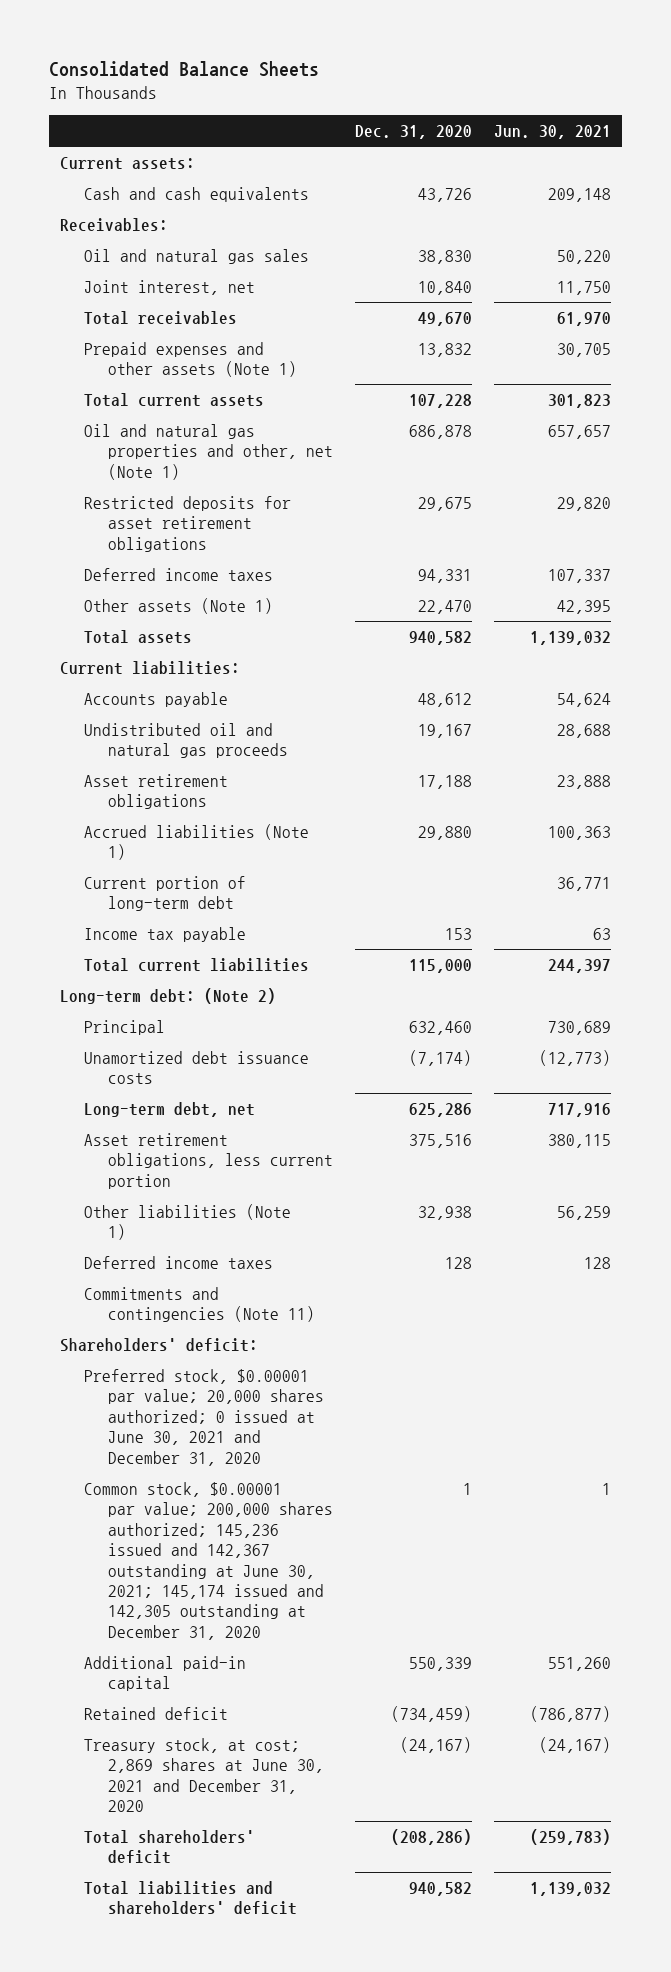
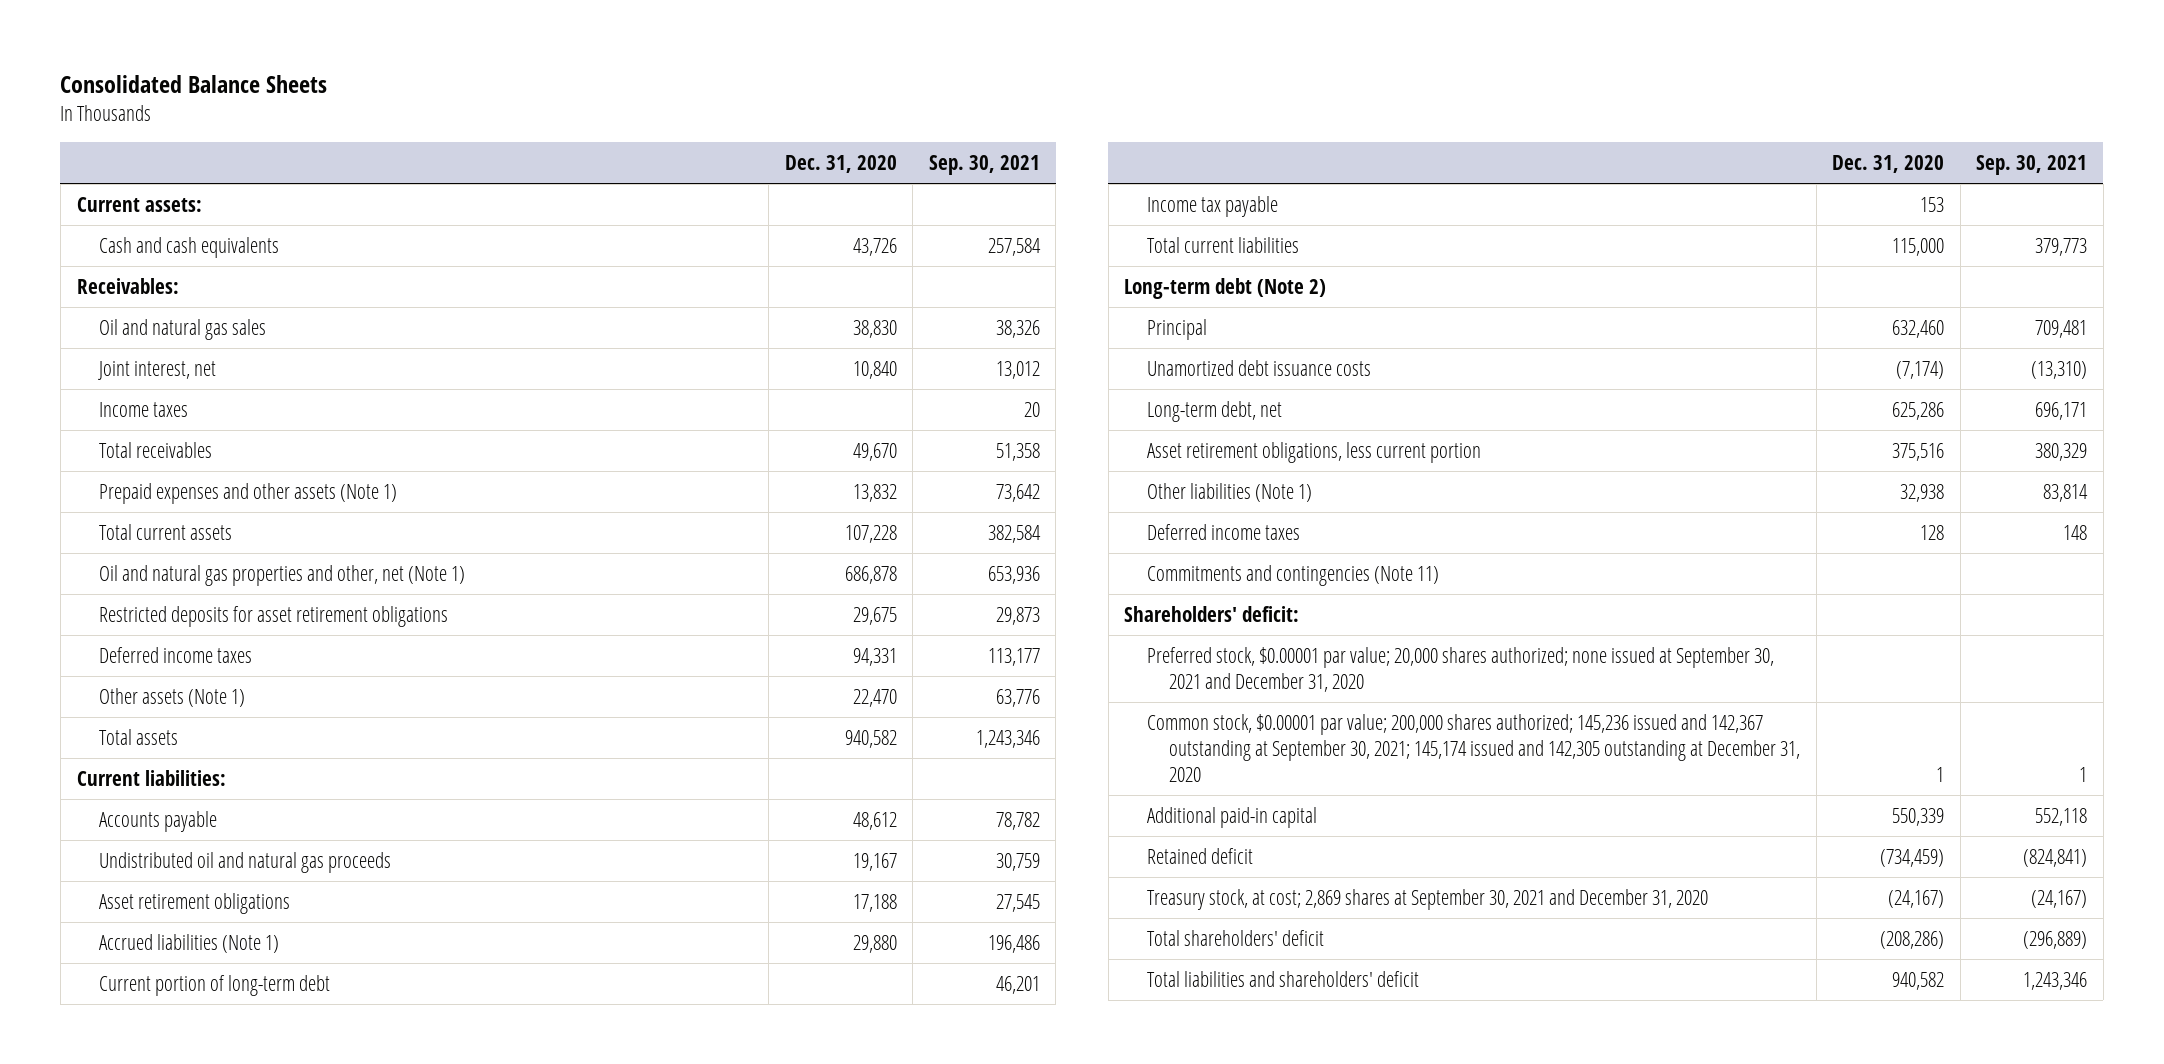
- | Dec. 31, 2020 | Jun. 30, 2021
+ | Dec. 31, 2020 | Sep. 30, 2021
+ Income taxes | | 20
- Long-term debt: (Note 2)
+ Long-term debt (Note 2)
- Preferred stock, $0.00001 par value; 20,000 shares authorized; 0 issued at June 30, 2021 and December 31, 2020
- Common stock, $0.00001 par value; 200,000 shares authorized; 145,236 issued and 142,367 outstanding at June 30, 2021; 145,174 issued and 142,305 outstanding at December 31, 2020 | 1 | 1
+ Preferred stock, $0.00001 par value; 20,000 shares authorized; none issued at September 30, 2021 and December 31, 2020
+ Common stock, $0.00001 par value; 200,000 shares authorized; 145,236 issued and 142,367 outstanding at September 30, 2021; 145,174 issued and 142,305 outstanding at December 31, 2020 | 1 | 1
- Treasury stock, at cost; 2,869 shares at June 30, 2021 and December 31, 2020 | (24,167) | (24,167)
+ Treasury stock, at cost; 2,869 shares at September 30, 2021 and December 31, 2020 | (24,167) | (24,167)

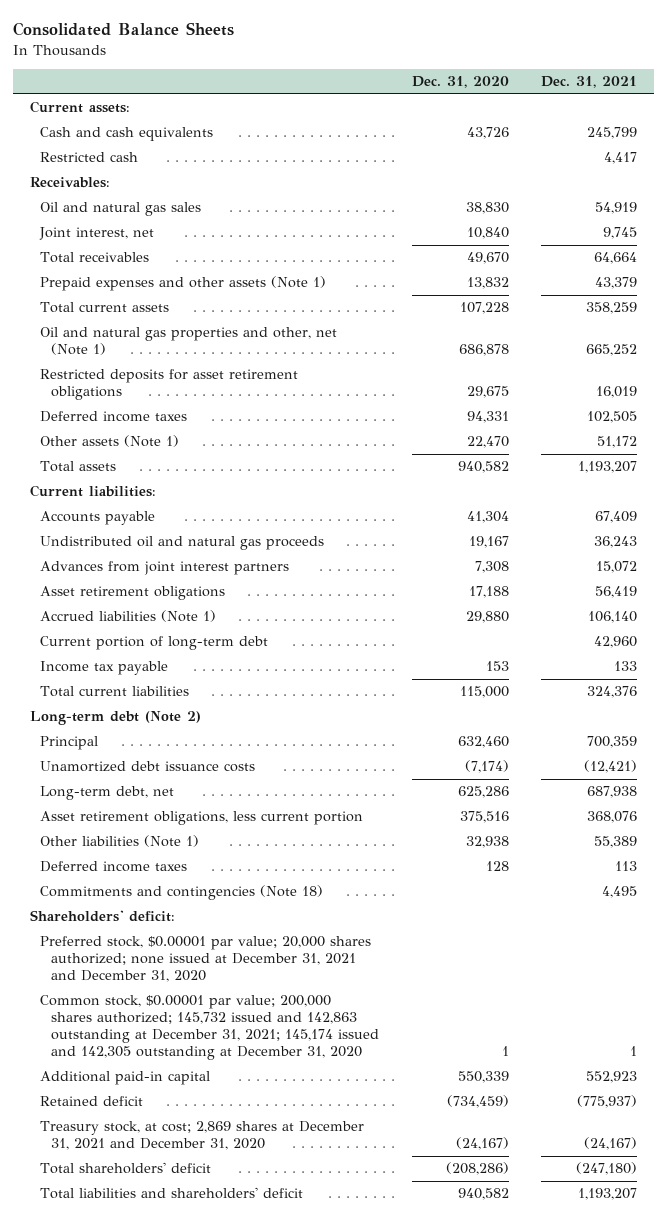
- | Dec. 31, 2020 | Sep. 30, 2021
+ | Dec. 31, 2020 | Dec. 31, 2021
+ Restricted cash | | 4,417
- Income taxes | | 20
- Accounts payable | 48,612 | 78,782
+ Accounts payable | 41,304 | 67,409
+ Advances from joint interest partners | 7,308 | 15,072
- Commitments and contingencies (Note 11)
+ Commitments and contingencies (Note 18) | | 4,495
- Preferred stock, $0.00001 par value; 20,000 shares authorized; none issued at September 30, 2021 and December 31, 2020
- Common stock, $0.00001 par value; 200,000 shares authorized; 145,236 issued and 142,367 outstanding at September 30, 2021; 145,174 issued and 142,305 outstanding at December 31, 2020 | 1 | 1
+ Preferred stock, $0.00001 par value; 20,000 shares authorized; none issued at December 31, 2021 and December 31, 2020
+ Common stock, $0.00001 par value; 200,000 shares authorized; 145,732 issued and 142,863 outstanding at December 31, 2021; 145,174 issued and 142,305 outstanding at December 31, 2020 | 1 | 1
- Treasury stock, at cost; 2,869 shares at September 30, 2021 and December 31, 2020 | (24,167) | (24,167)
+ Treasury stock, at cost; 2,869 shares at December 31, 2021 and December 31, 2020 | (24,167) | (24,167)

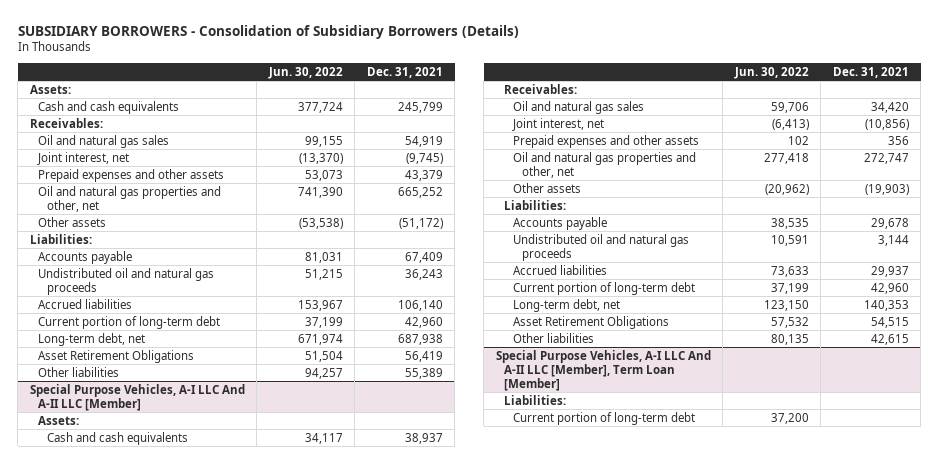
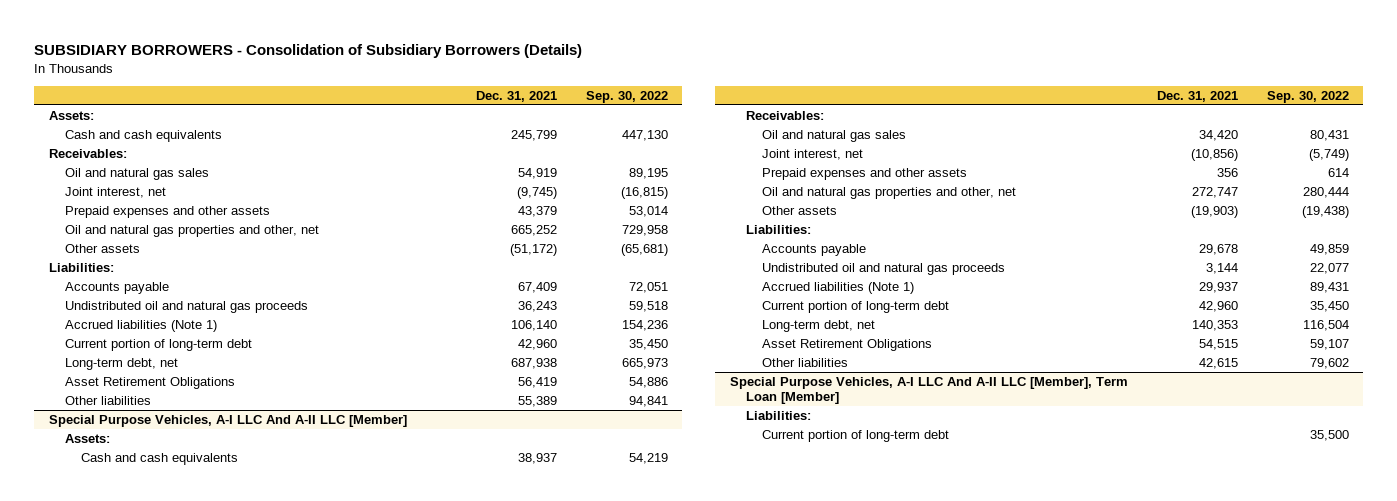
- | Jun. 30, 2022 | Dec. 31, 2021
+ | Dec. 31, 2021 | Sep. 30, 2022
- Accrued liabilities | 153,967 | 106,140
+ Accrued liabilities (Note 1) | 106,140 | 154,236
@ Special Purpose Vehicles, A-I LLC And A-II LLC [Member]
- Accrued liabilities | 73,633 | 29,937
+ Accrued liabilities (Note 1) | 29,937 | 89,431

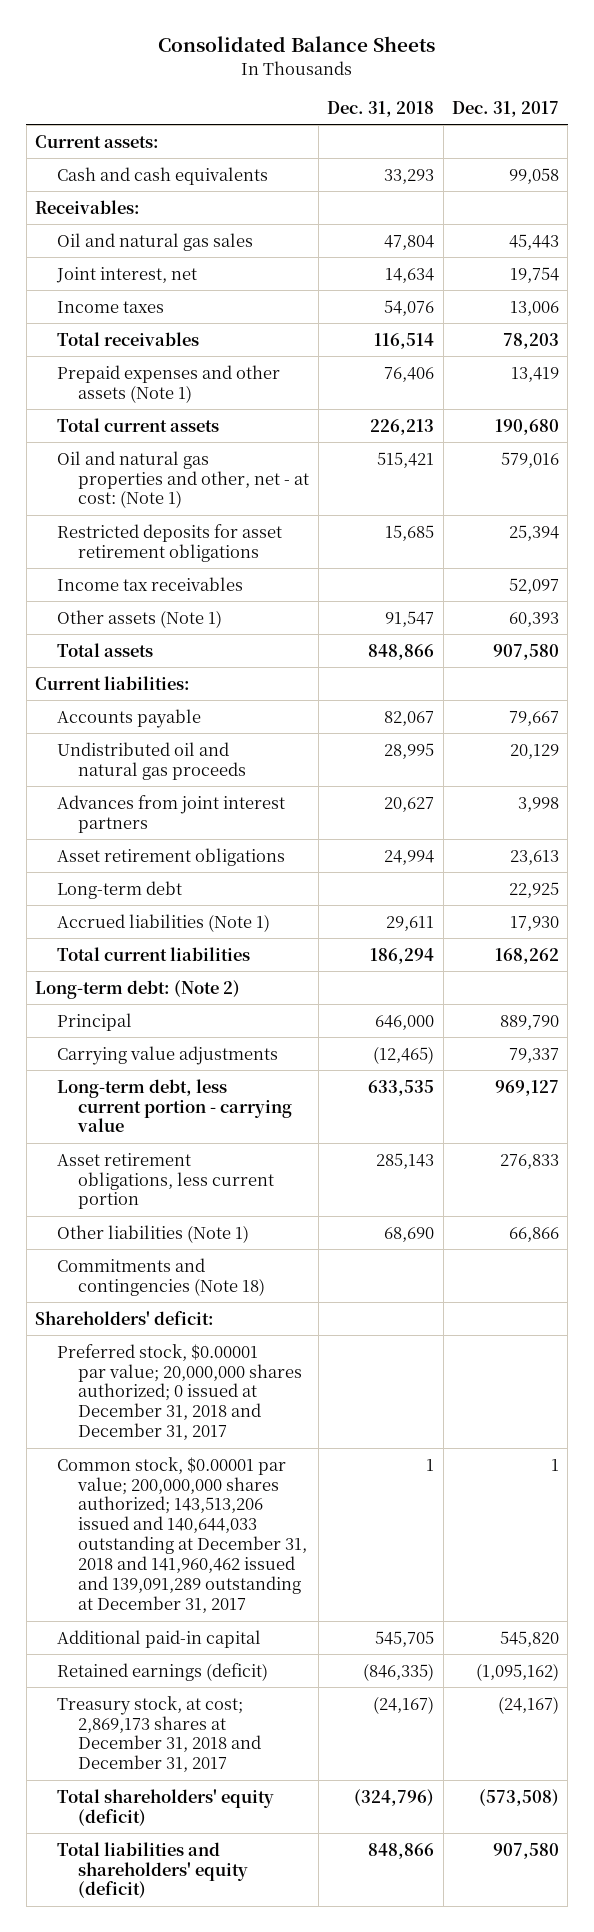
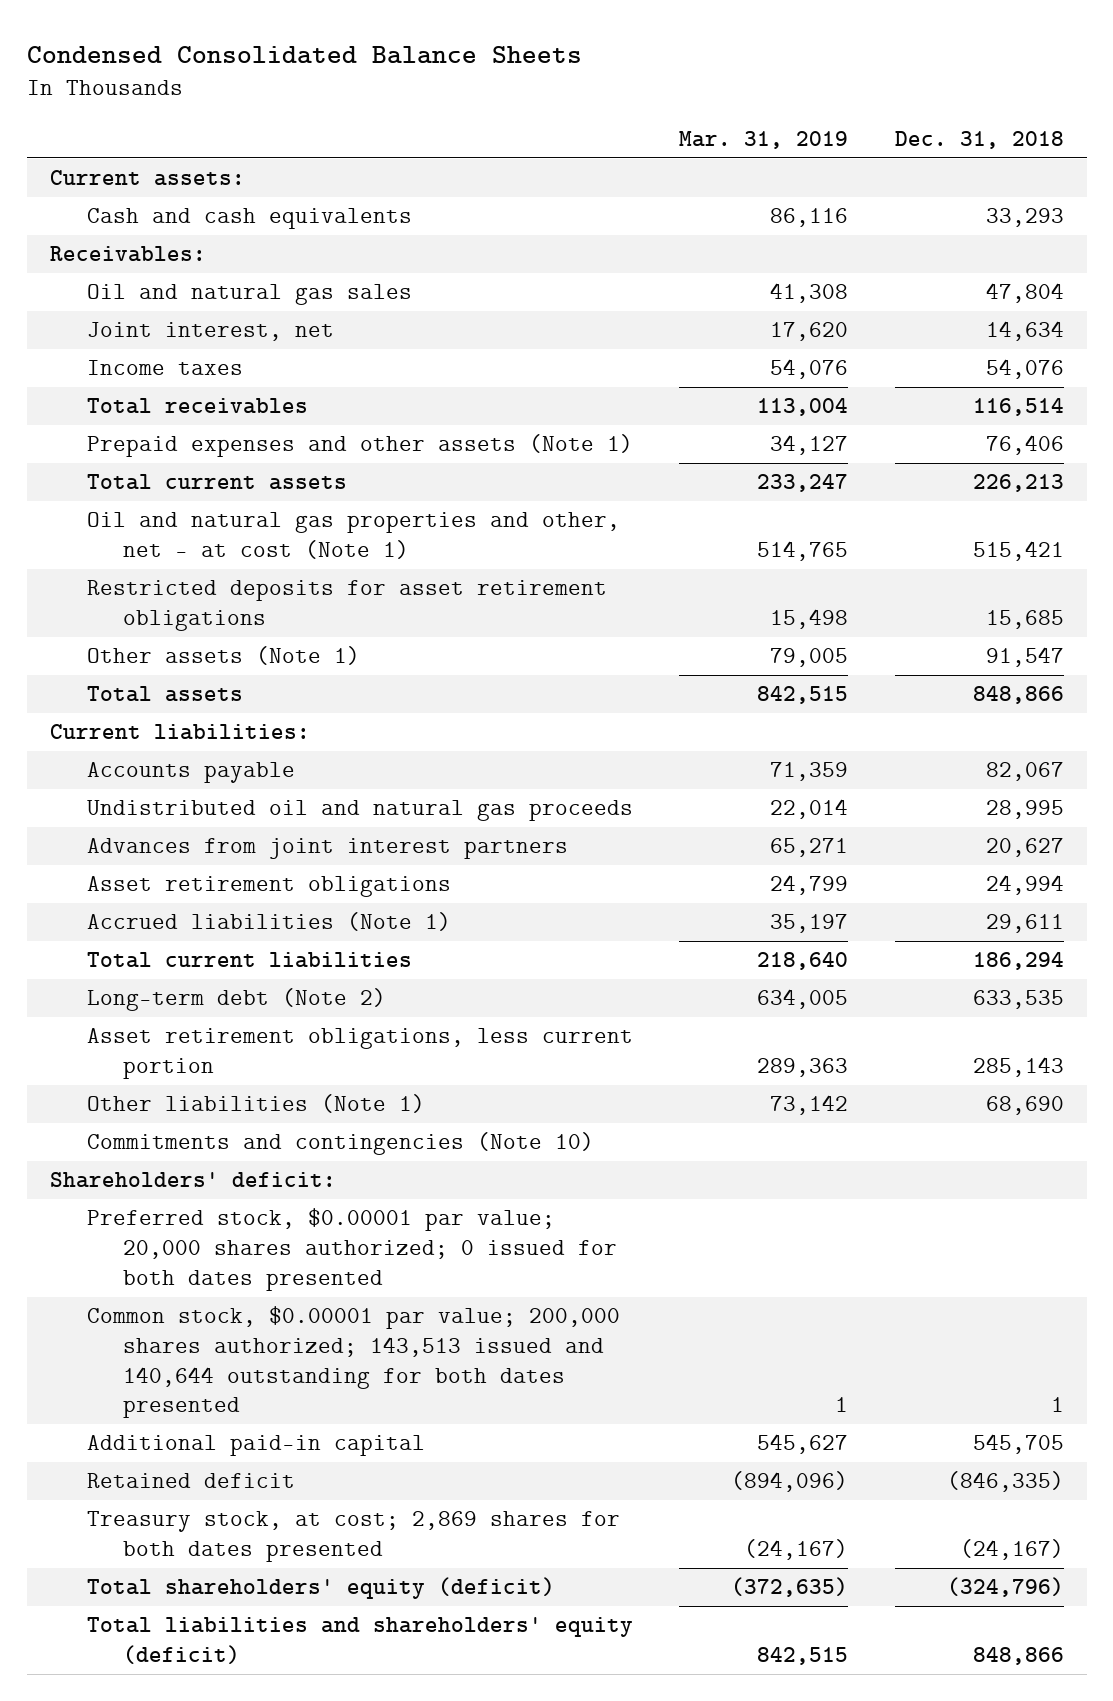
- Consolidated Balance Sheets
+ Condensed Consolidated Balance Sheets
- | Dec. 31, 2018 | Dec. 31, 2017
+ | Mar. 31, 2019 | Dec. 31, 2018
- Oil and natural gas properties and other, net - at cost: (Note 1) | 515,421 | 579,016
+ Oil and natural gas properties and other, net - at cost (Note 1) | 514,765 | 515,421
- Income tax receivables | | 52,097
- Long-term debt | | 22,925
- Long-term debt: (Note 2)
- Principal | 646,000 | 889,790
- Carrying value adjustments | (12,465) | 79,337
- Long-term debt, less current portion - carrying value | 633,535 | 969,127
+ Long-term debt (Note 2) | 634,005 | 633,535
- Commitments and contingencies (Note 18)
+ Commitments and contingencies (Note 10)
- Preferred stock, $0.00001 par value; 20,000,000 shares authorized; 0 issued at December 31, 2018 and December 31, 2017
- Common stock, $0.00001 par value; 200,000,000 shares authorized; 143,513,206 issued and 140,644,033 outstanding at December 31, 2018 and 141,960,462 issued and 139,091,289 outstanding at December 31, 2017 | 1 | 1
+ Preferred stock, $0.00001 par value; 20,000 shares authorized; 0 issued for both dates presented
+ Common stock, $0.00001 par value; 200,000 shares authorized; 143,513 issued and 140,644 outstanding for both dates presented | 1 | 1
- Retained earnings (deficit) | (846,335) | (1,095,162)
- Treasury stock, at cost; 2,869,173 shares at December 31, 2018 and December 31, 2017 | (24,167) | (24,167)
+ Retained deficit | (894,096) | (846,335)
+ Treasury stock, at cost; 2,869 shares for both dates presented | (24,167) | (24,167)

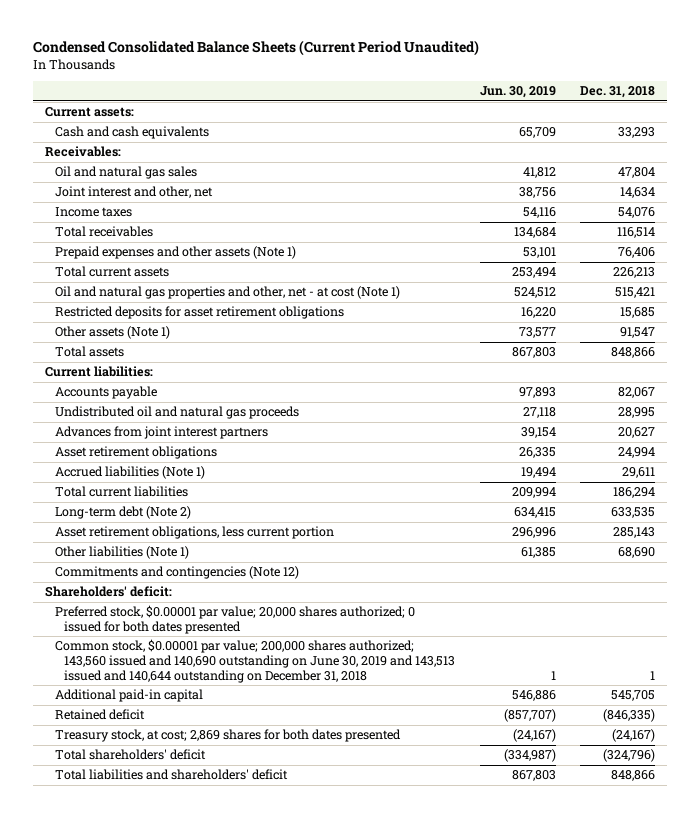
- Condensed Consolidated Balance Sheets
+ Condensed Consolidated Balance Sheets (Current Period Unaudited)
- | Mar. 31, 2019 | Dec. 31, 2018
+ | Jun. 30, 2019 | Dec. 31, 2018
- Joint interest, net | 17,620 | 14,634
+ Joint interest and other, net | 38,756 | 14,634
- Commitments and contingencies (Note 10)
+ Commitments and contingencies (Note 12)
- Common stock, $0.00001 par value; 200,000 shares authorized; 143,513 issued and 140,644 outstanding for both dates presented | 1 | 1
+ Common stock, $0.00001 par value; 200,000 shares authorized; 143,560 issued and 140,690 outstanding on June 30, 2019 and 143,513 issued and 140,644 outstanding on December 31, 2018 | 1 | 1
- Total shareholders' equity (deficit) | (372,635) | (324,796)
- Total liabilities and shareholders' equity (deficit) | 842,515 | 848,866
+ Total shareholders' deficit | (334,987) | (324,796)
+ Total liabilities and shareholders' deficit | 867,803 | 848,866

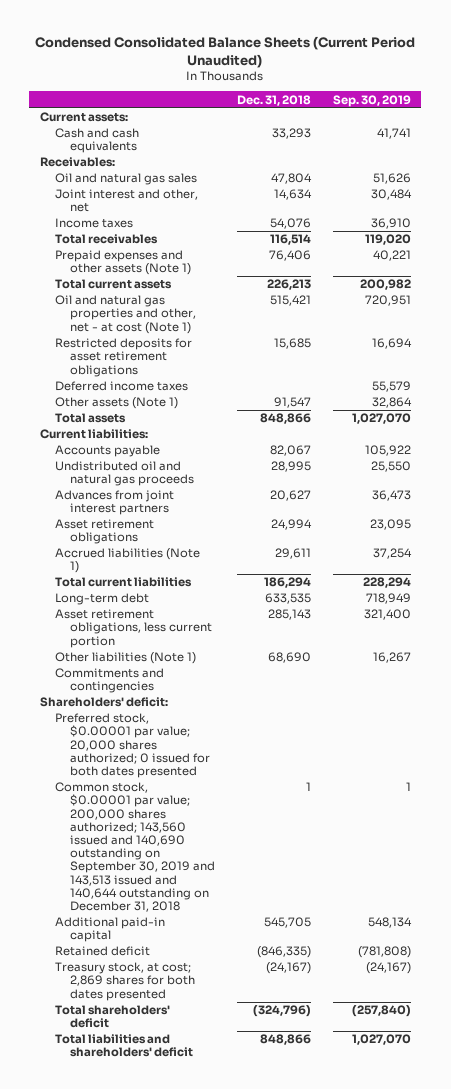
- | Jun. 30, 2019 | Dec. 31, 2018
+ | Dec. 31, 2018 | Sep. 30, 2019
+ Deferred income taxes | | 55,579
- Long-term debt (Note 2) | 634,415 | 633,535
+ Long-term debt | 633,535 | 718,949
- Commitments and contingencies (Note 12)
+ Commitments and contingencies
- Common stock, $0.00001 par value; 200,000 shares authorized; 143,560 issued and 140,690 outstanding on June 30, 2019 and 143,513 issued and 140,644 outstanding on December 31, 2018 | 1 | 1
+ Common stock, $0.00001 par value; 200,000 shares authorized; 143,560 issued and 140,690 outstanding on September 30, 2019 and 143,513 issued and 140,644 outstanding on December 31, 2018 | 1 | 1

